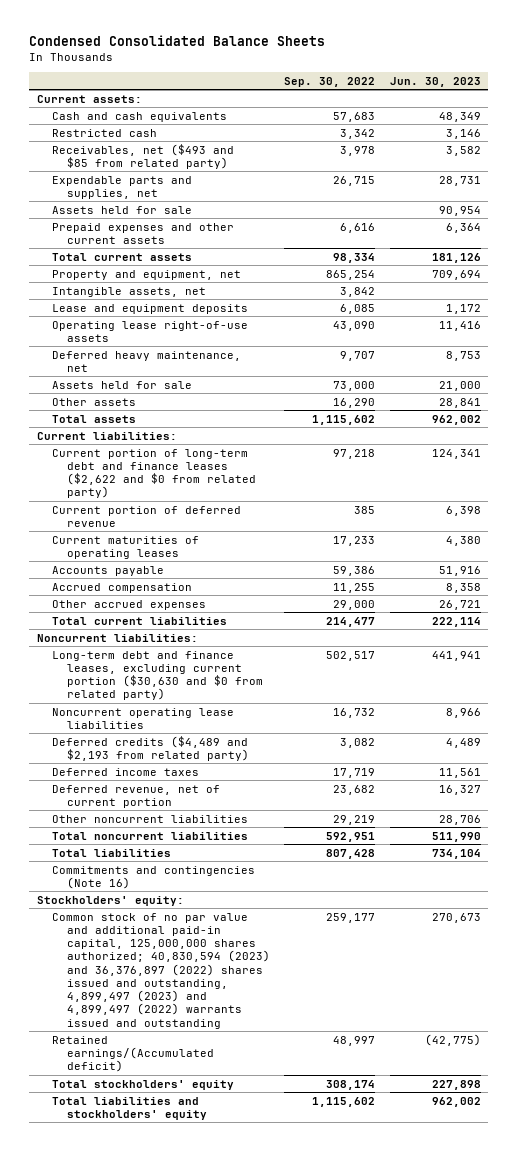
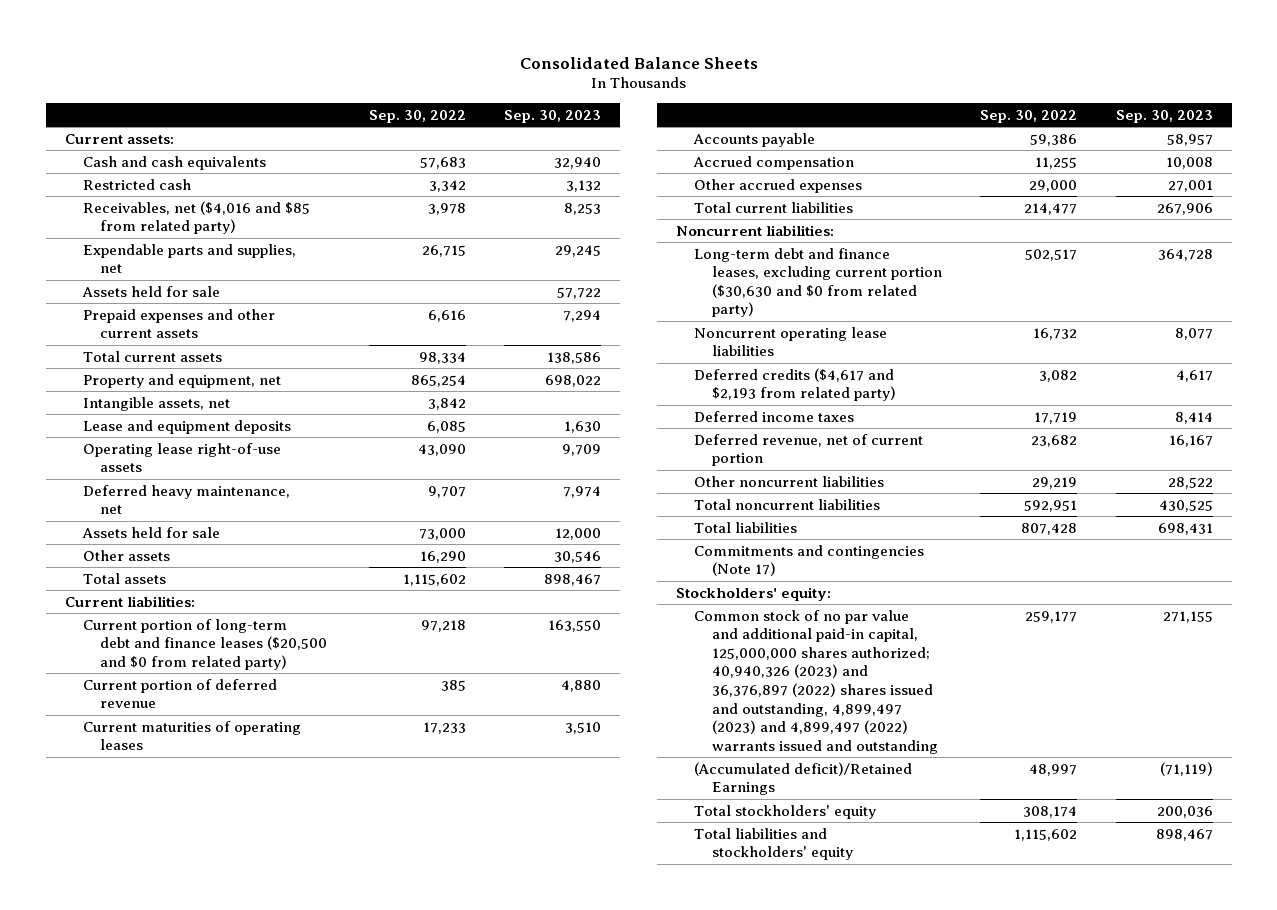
- Condensed Consolidated Balance Sheets
+ Consolidated Balance Sheets
- | Sep. 30, 2022 | Jun. 30, 2023
+ | Sep. 30, 2022 | Sep. 30, 2023
- Receivables, net ($493 and $85 from related party) | 3,978 | 3,582
+ Receivables, net ($4,016 and $85 from related party) | 3,978 | 8,253
- Current portion of long-term debt and finance leases ($2,622 and $0 from related party) | 97,218 | 124,341
+ Current portion of long-term debt and finance leases ($20,500 and $0 from related party) | 97,218 | 163,550
- Deferred credits ($4,489 and $2,193 from related party) | 3,082 | 4,489
+ Deferred credits ($4,617 and $2,193 from related party) | 3,082 | 4,617
- Commitments and contingencies (Note 16)
+ Commitments and contingencies (Note 17)
- Common stock of no par value and additional paid-in capital, 125,000,000 shares authorized; 40,830,594 (2023) and 36,376,897 (2022) shares issued and outstanding, 4,899,497 (2023) and 4,899,497 (2022) warrants issued and outstanding | 259,177 | 270,673
- Retained earnings/(Accumulated deficit) | 48,997 | (42,775)
+ Common stock of no par value and additional paid-in capital, 125,000,000 shares authorized; 40,940,326 (2023) and 36,376,897 (2022) shares issued and outstanding, 4,899,497 (2023) and 4,899,497 (2022) warrants issued and outstanding | 259,177 | 271,155
+ (Accumulated deficit)/Retained Earnings | 48,997 | (71,119)

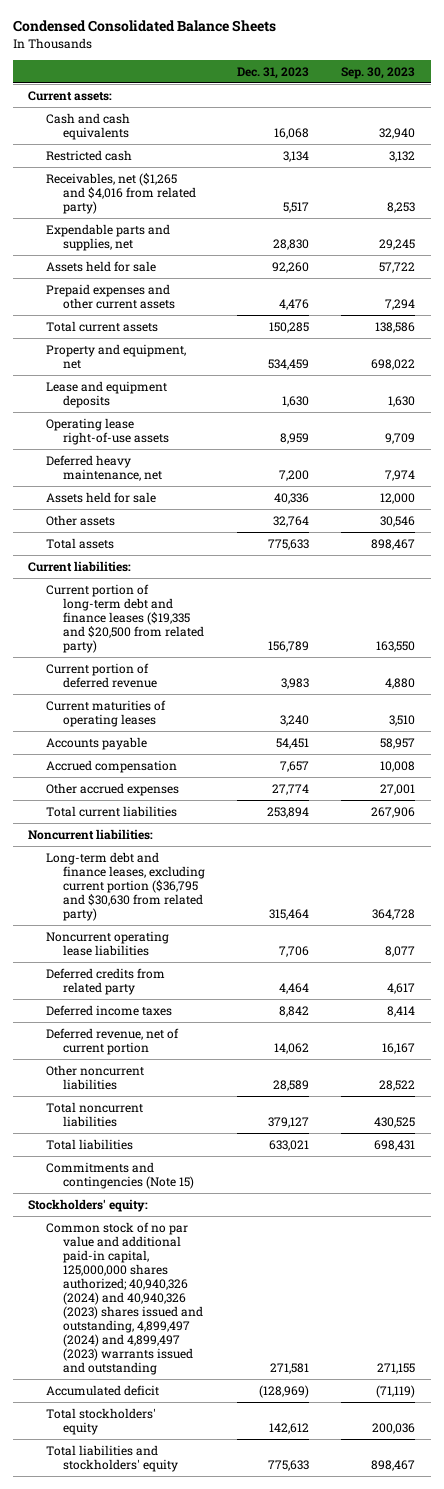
- Consolidated Balance Sheets
+ Condensed Consolidated Balance Sheets
- | Sep. 30, 2022 | Sep. 30, 2023
+ | Dec. 31, 2023 | Sep. 30, 2023
- Receivables, net ($4,016 and $85 from related party) | 3,978 | 8,253
+ Receivables, net ($1,265 and $4,016 from related party) | 5,517 | 8,253
- Intangible assets, net | 3,842 |
- Current portion of long-term debt and finance leases ($20,500 and $0 from related party) | 97,218 | 163,550
+ Current portion of long-term debt and finance leases ($19,335 and $20,500 from related party) | 156,789 | 163,550
- Long-term debt and finance leases, excluding current portion ($30,630 and $0 from related party) | 502,517 | 364,728
+ Long-term debt and finance leases, excluding current portion ($36,795 and $30,630 from related party) | 315,464 | 364,728
- Deferred credits ($4,617 and $2,193 from related party) | 3,082 | 4,617
+ Deferred credits from related party | 4,464 | 4,617
- Commitments and contingencies (Note 17)
+ Commitments and contingencies (Note 15)
- Common stock of no par value and additional paid-in capital, 125,000,000 shares authorized; 40,940,326 (2023) and 36,376,897 (2022) shares issued and outstanding, 4,899,497 (2023) and 4,899,497 (2022) warrants issued and outstanding | 259,177 | 271,155
- (Accumulated deficit)/Retained Earnings | 48,997 | (71,119)
+ Common stock of no par value and additional paid-in capital, 125,000,000 shares authorized; 40,940,326 (2024) and 40,940,326 (2023) shares issued and outstanding, 4,899,497 (2024) and 4,899,497 (2023) warrants issued and outstanding | 271,581 | 271,155
+ Accumulated deficit | (128,969) | (71,119)

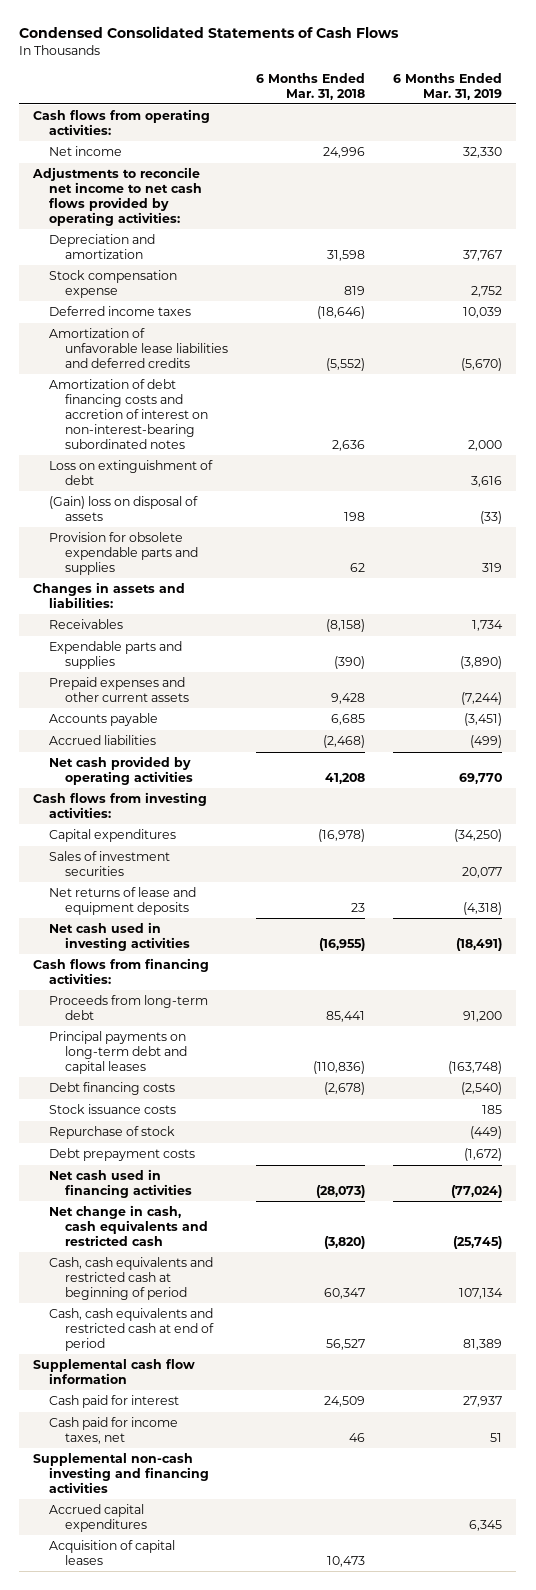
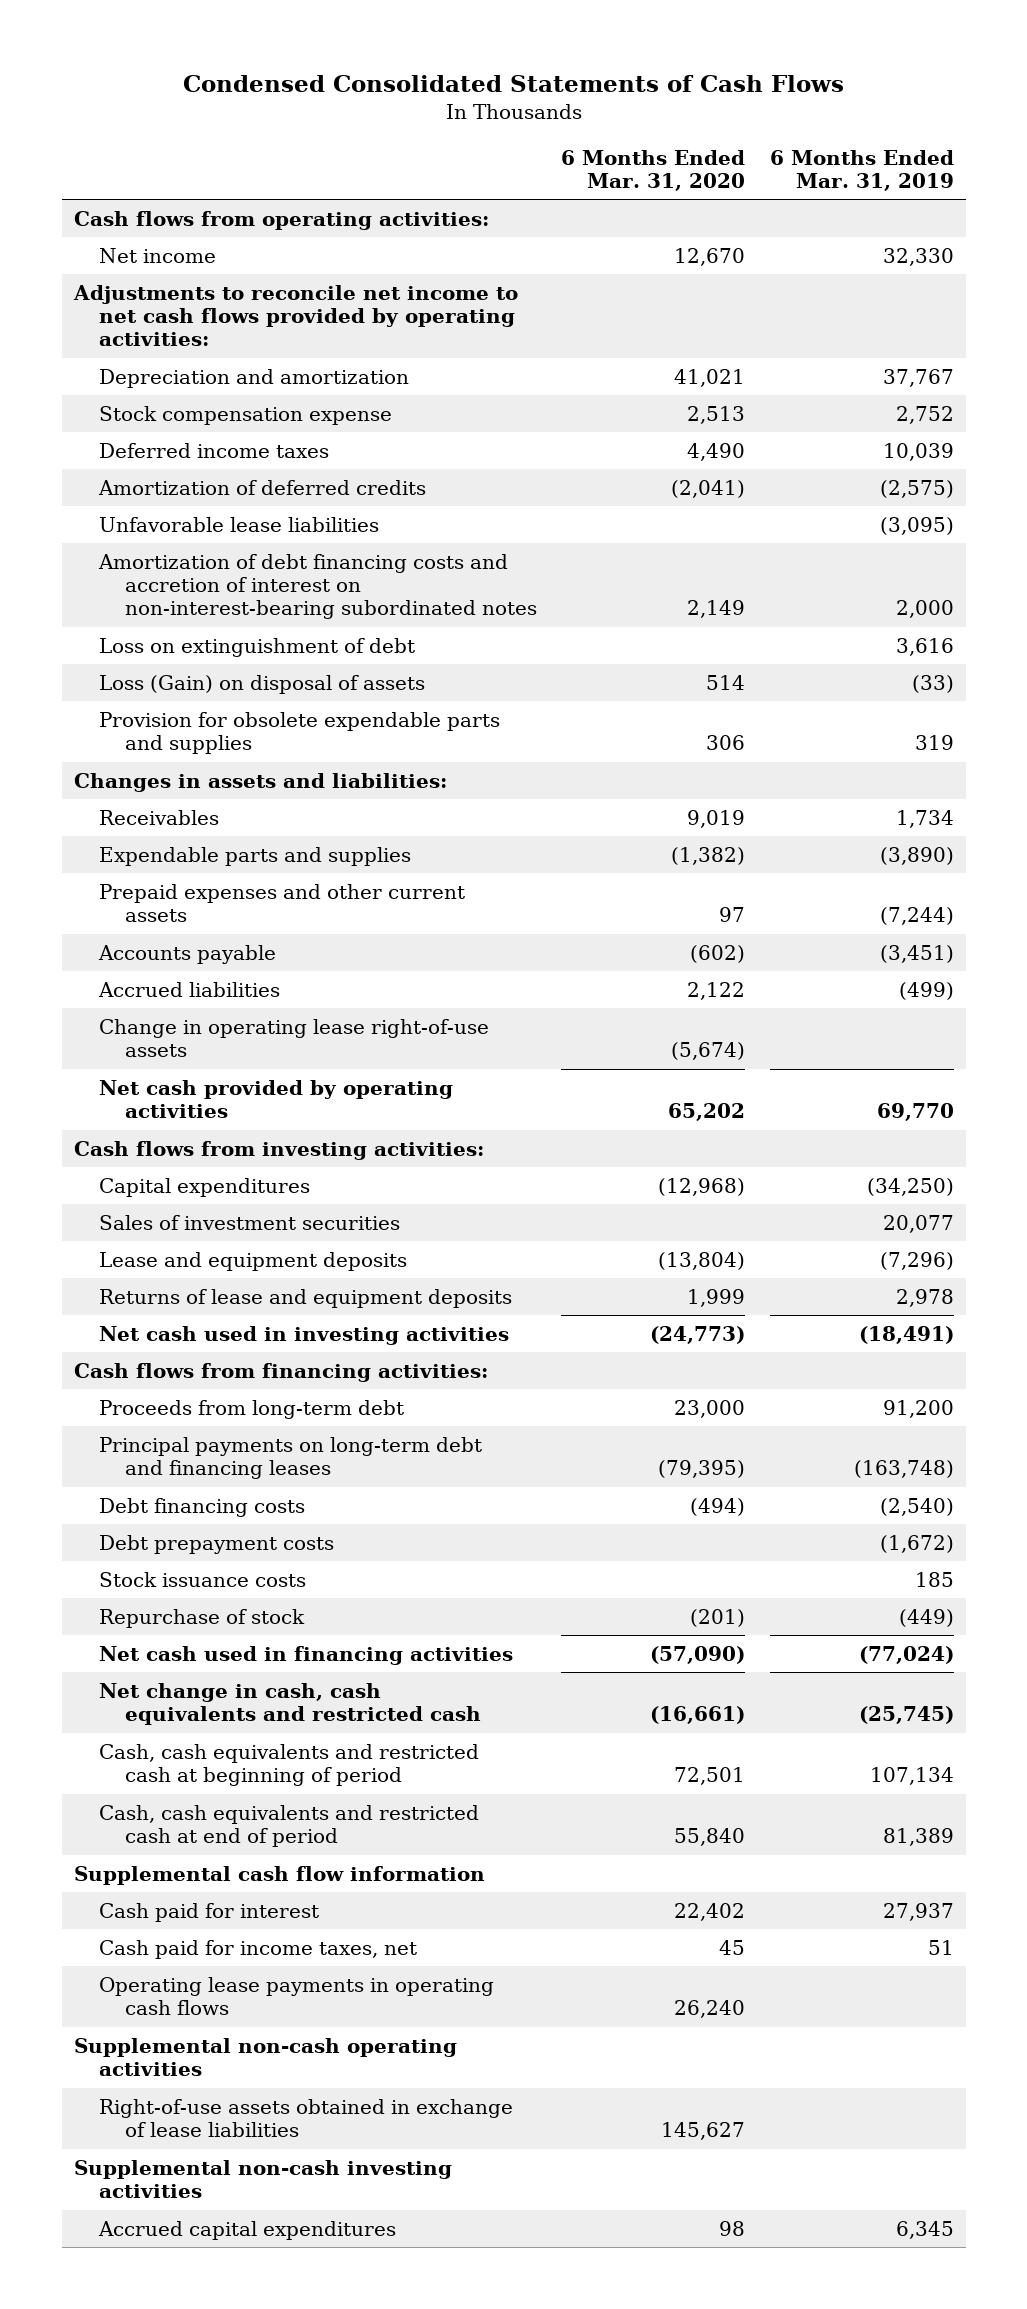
- | 6 Months Ended Mar. 31, 2018 | 6 Months Ended Mar. 31, 2019
+ | 6 Months Ended Mar. 31, 2020 | 6 Months Ended Mar. 31, 2019
- Amortization of unfavorable lease liabilities and deferred credits | (5,552) | (5,670)
+ Amortization of deferred credits | (2,041) | (2,575)
+ Unfavorable lease liabilities | | (3,095)
- (Gain) loss on disposal of assets | 198 | (33)
+ Loss (Gain) on disposal of assets | 514 | (33)
+ Change in operating lease right-of-use assets | (5,674) |
- Net returns of lease and equipment deposits | 23 | (4,318)
+ Lease and equipment deposits | (13,804) | (7,296)
+ Returns of lease and equipment deposits | 1,999 | 2,978
- Principal payments on long-term debt and capital leases | (110,836) | (163,748)
+ Principal payments on long-term debt and financing leases | (79,395) | (163,748)
moved up: Debt prepayment costs | | (1,672)
- Supplemental non-cash investing and financing activities
+ Operating lease payments in operating cash flows | 26,240 |
+ Supplemental non-cash operating activities
+ Right-of-use assets obtained in exchange of lease liabilities | 145,627 |
+ Supplemental non-cash investing activities
- Acquisition of capital leases | 10,473 |

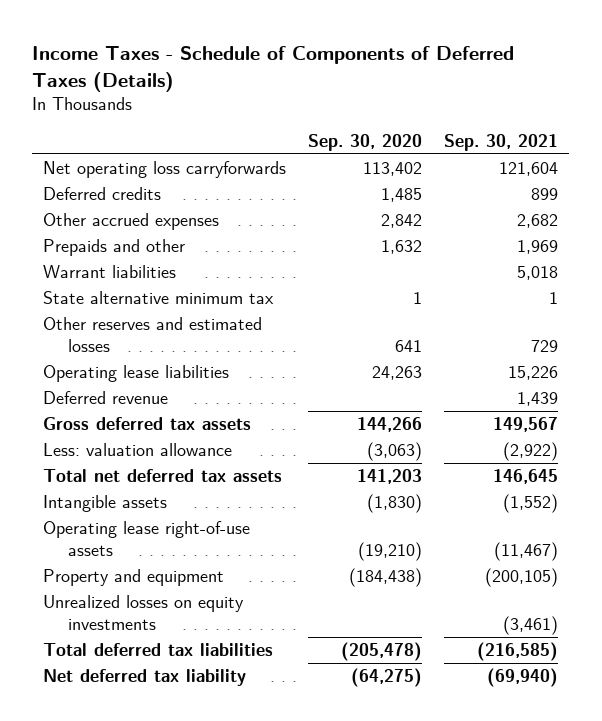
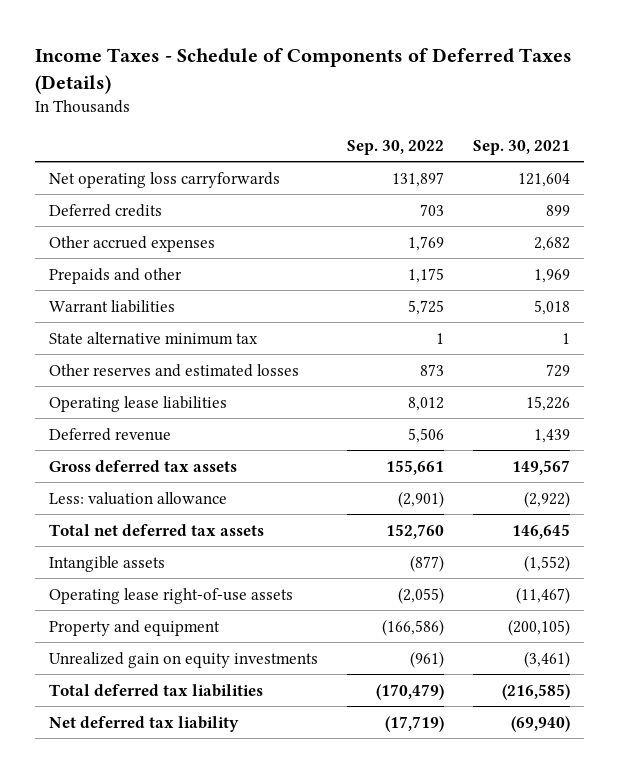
- | Sep. 30, 2020 | Sep. 30, 2021
+ | Sep. 30, 2022 | Sep. 30, 2021
- Unrealized losses on equity investments | | (3,461)
+ Unrealized gain on equity investments | (961) | (3,461)

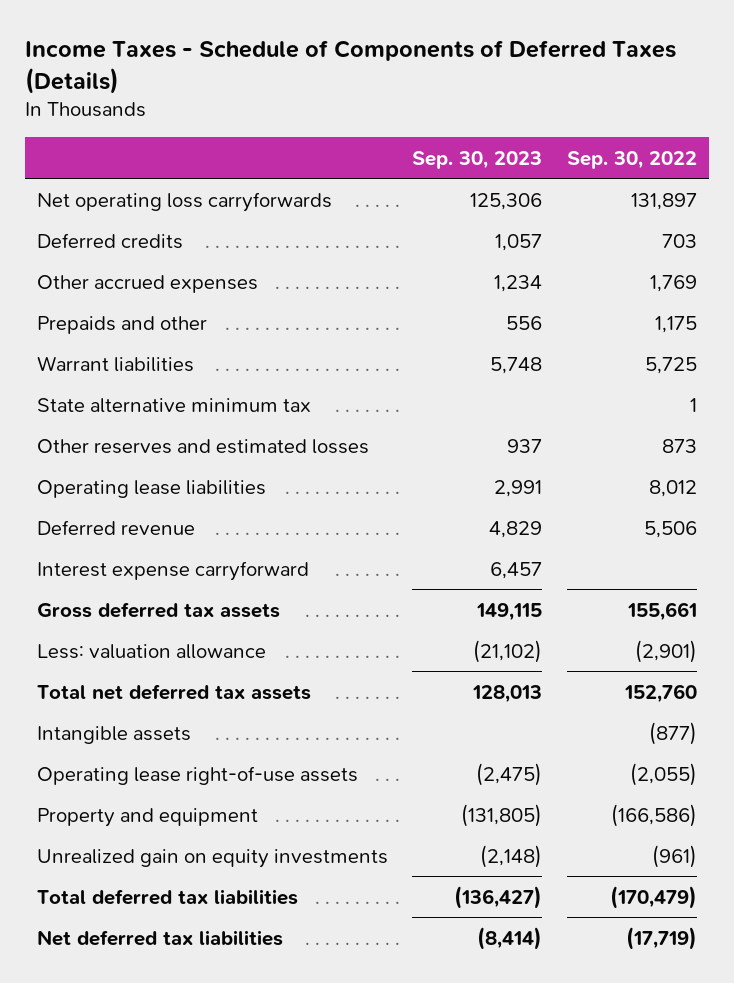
- | Sep. 30, 2022 | Sep. 30, 2021
+ | Sep. 30, 2023 | Sep. 30, 2022
+ Interest expense carryforward | 6,457 |
- Net deferred tax liability | (17,719) | (69,940)
+ Net deferred tax liabilities | (8,414) | (17,719)

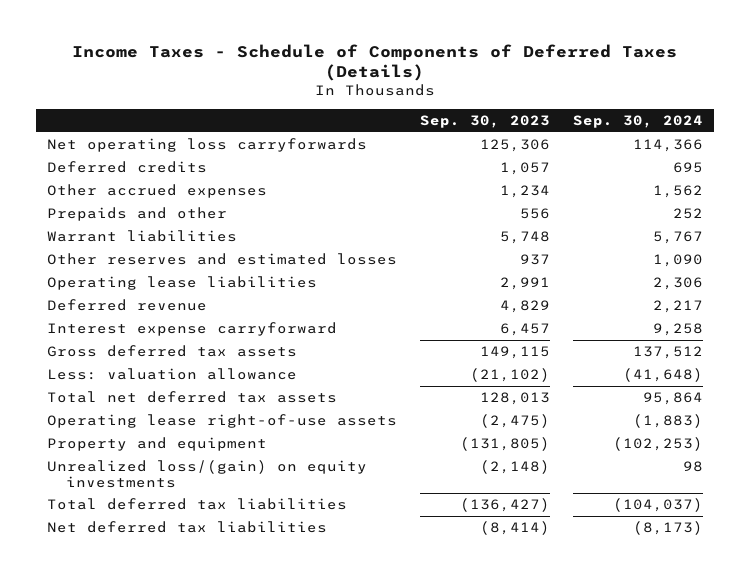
- | Sep. 30, 2023 | Sep. 30, 2022
+ | Sep. 30, 2023 | Sep. 30, 2024
- State alternative minimum tax | | 1
- Intangible assets | | (877)
- Unrealized gain on equity investments | (2,148) | (961)
+ Unrealized loss/(gain) on equity investments | (2,148) | 98

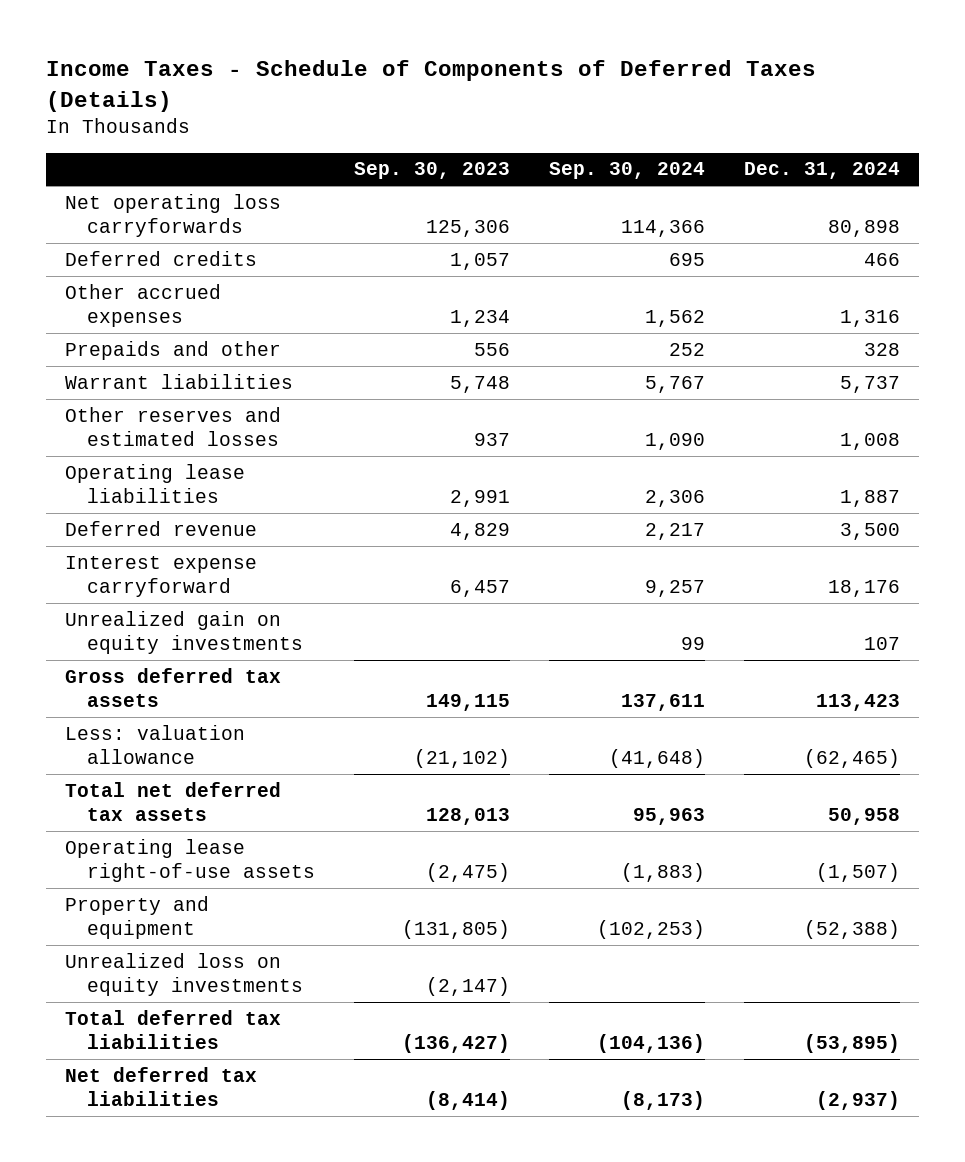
- | Sep. 30, 2023 | Sep. 30, 2024
+ | Sep. 30, 2023 | Sep. 30, 2024 | Dec. 31, 2024
- Interest expense carryforward | 6,457 | 9,258
- Gross deferred tax assets | 149,115 | 137,512
+ Interest expense carryforward | 6,457 | 9,257 | 18,176
+ Unrealized gain on equity investments | | 99 | 107
+ Gross deferred tax assets | 149,115 | 137,611 | 113,423
- Total net deferred tax assets | 128,013 | 95,864
+ Total net deferred tax assets | 128,013 | 95,963 | 50,958
- Unrealized loss/(gain) on equity investments | (2,148) | 98
- Total deferred tax liabilities | (136,427) | (104,037)
+ Unrealized loss on equity investments | (2,147) | |
+ Total deferred tax liabilities | (136,427) | (104,136) | (53,895)

